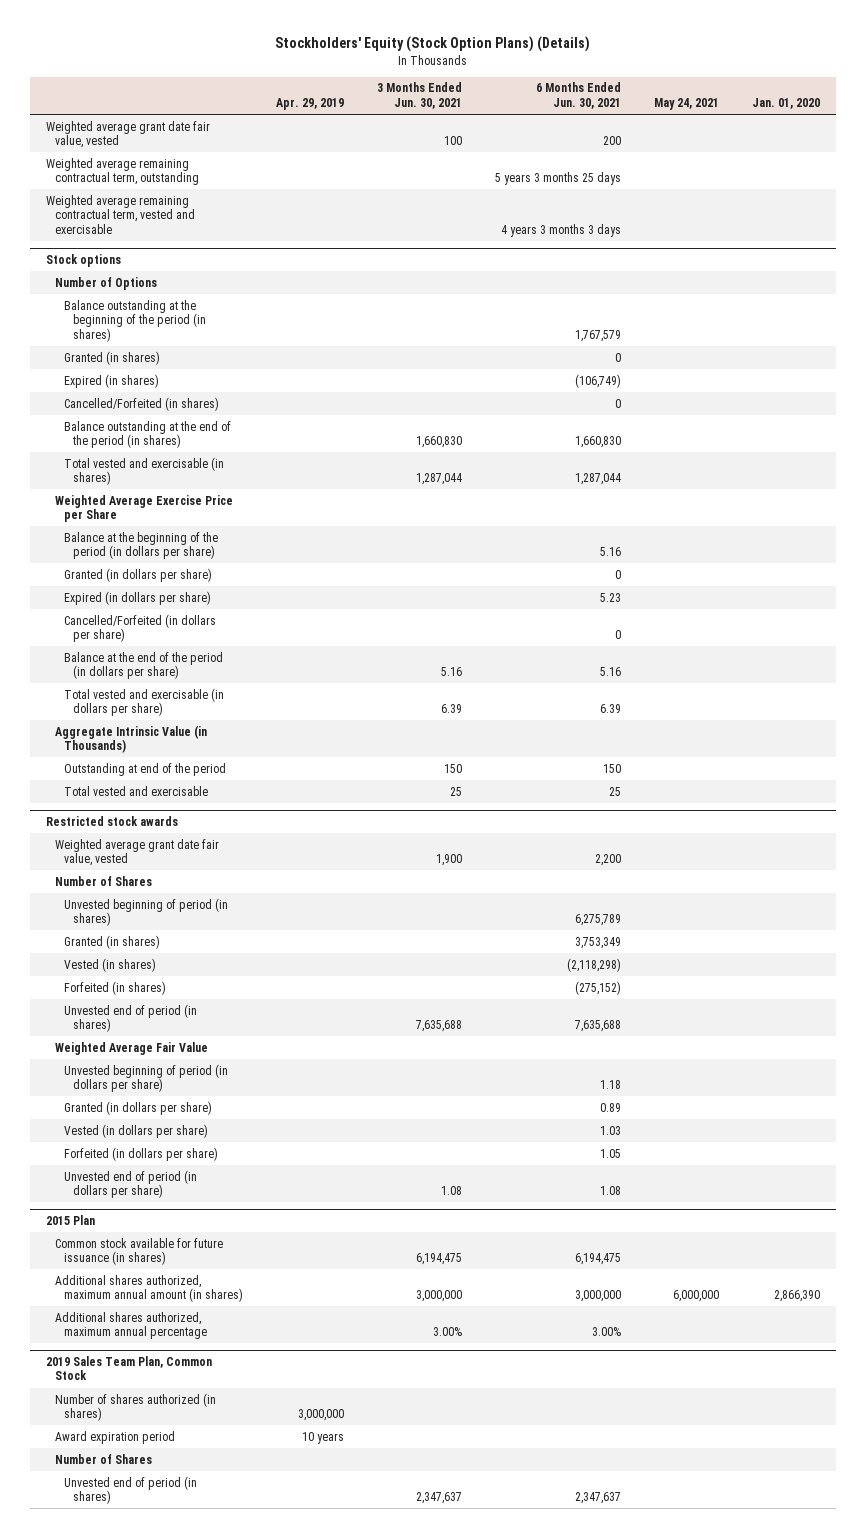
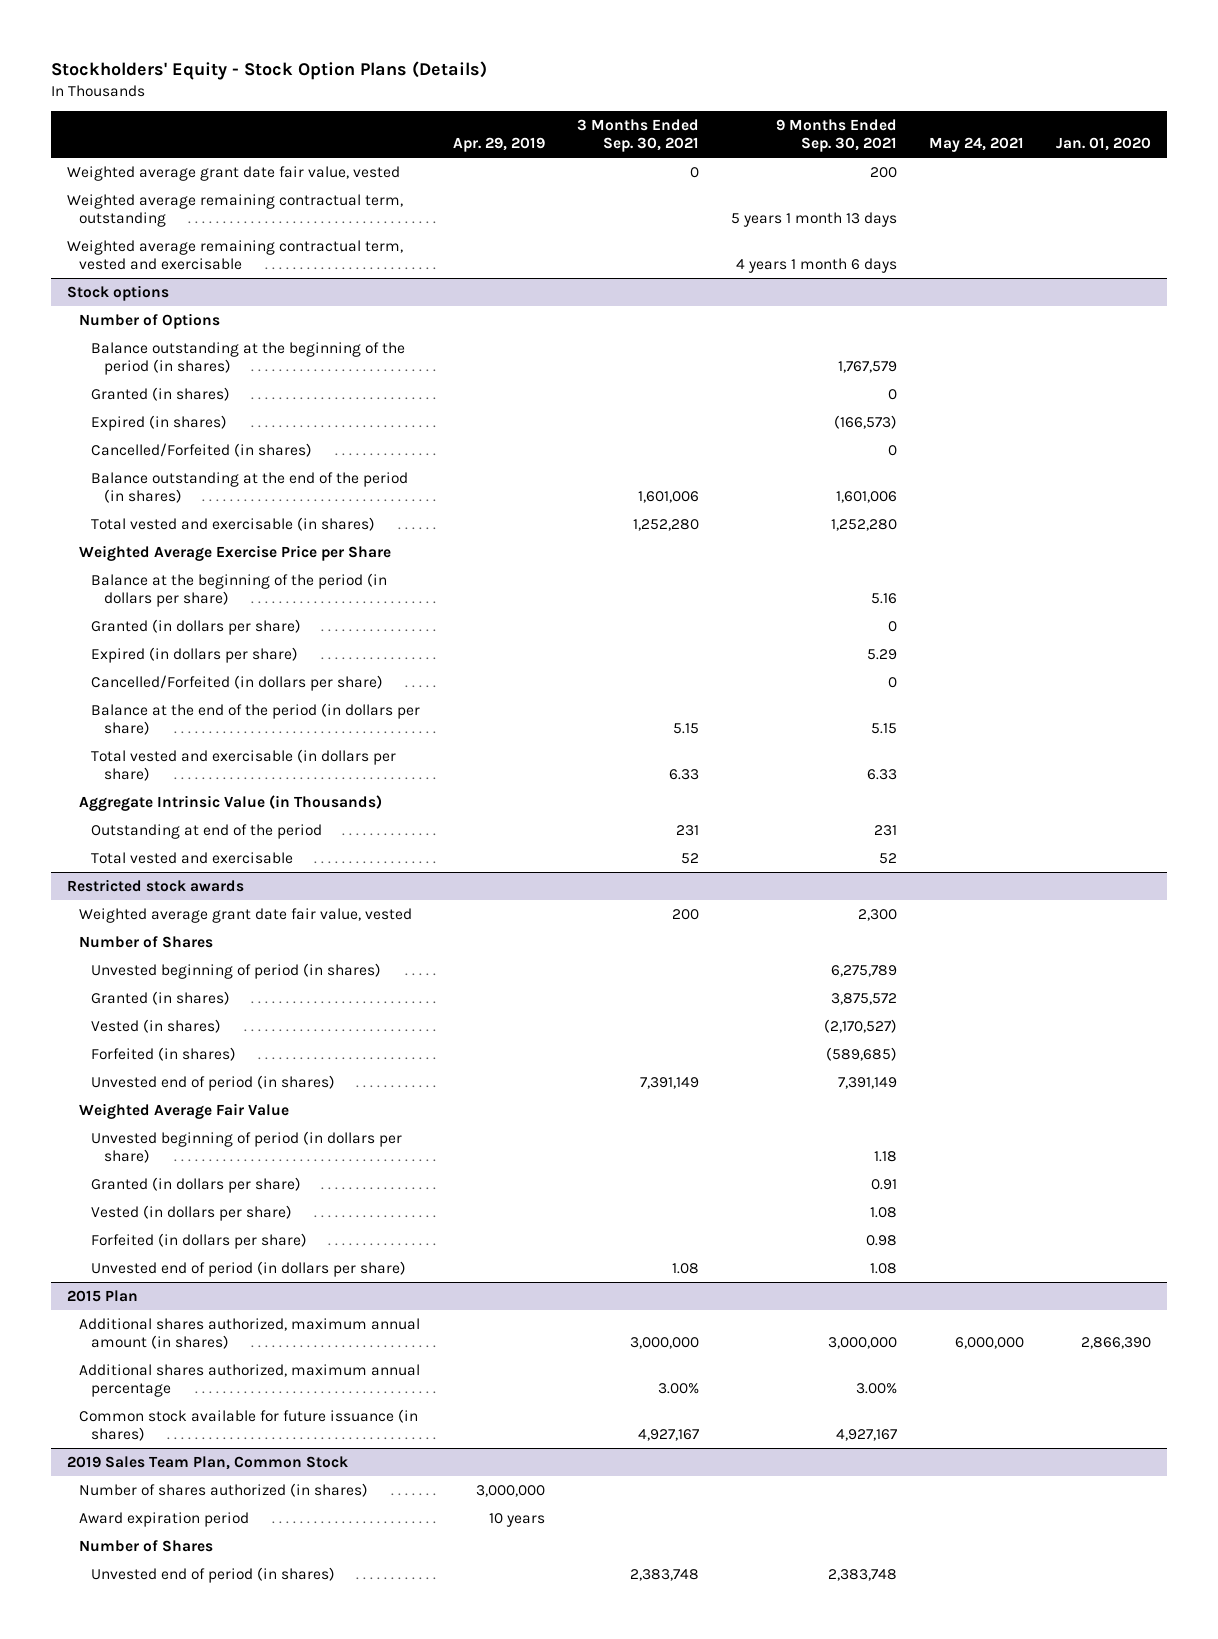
- Stockholders' Equity (Stock Option Plans) (Details)
+ Stockholders' Equity - Stock Option Plans (Details)
- | Apr. 29, 2019 | 3 Months Ended Jun. 30, 2021 | 6 Months Ended Jun. 30, 2021 | May 24, 2021 | Jan. 01, 2020
+ | Apr. 29, 2019 | 3 Months Ended Sep. 30, 2021 | 9 Months Ended Sep. 30, 2021 | May 24, 2021 | Jan. 01, 2020
@ 2015 Plan
moved down: Common stock available for future issuance (in shares) | | 4,927,167 | 4,927,167 | |

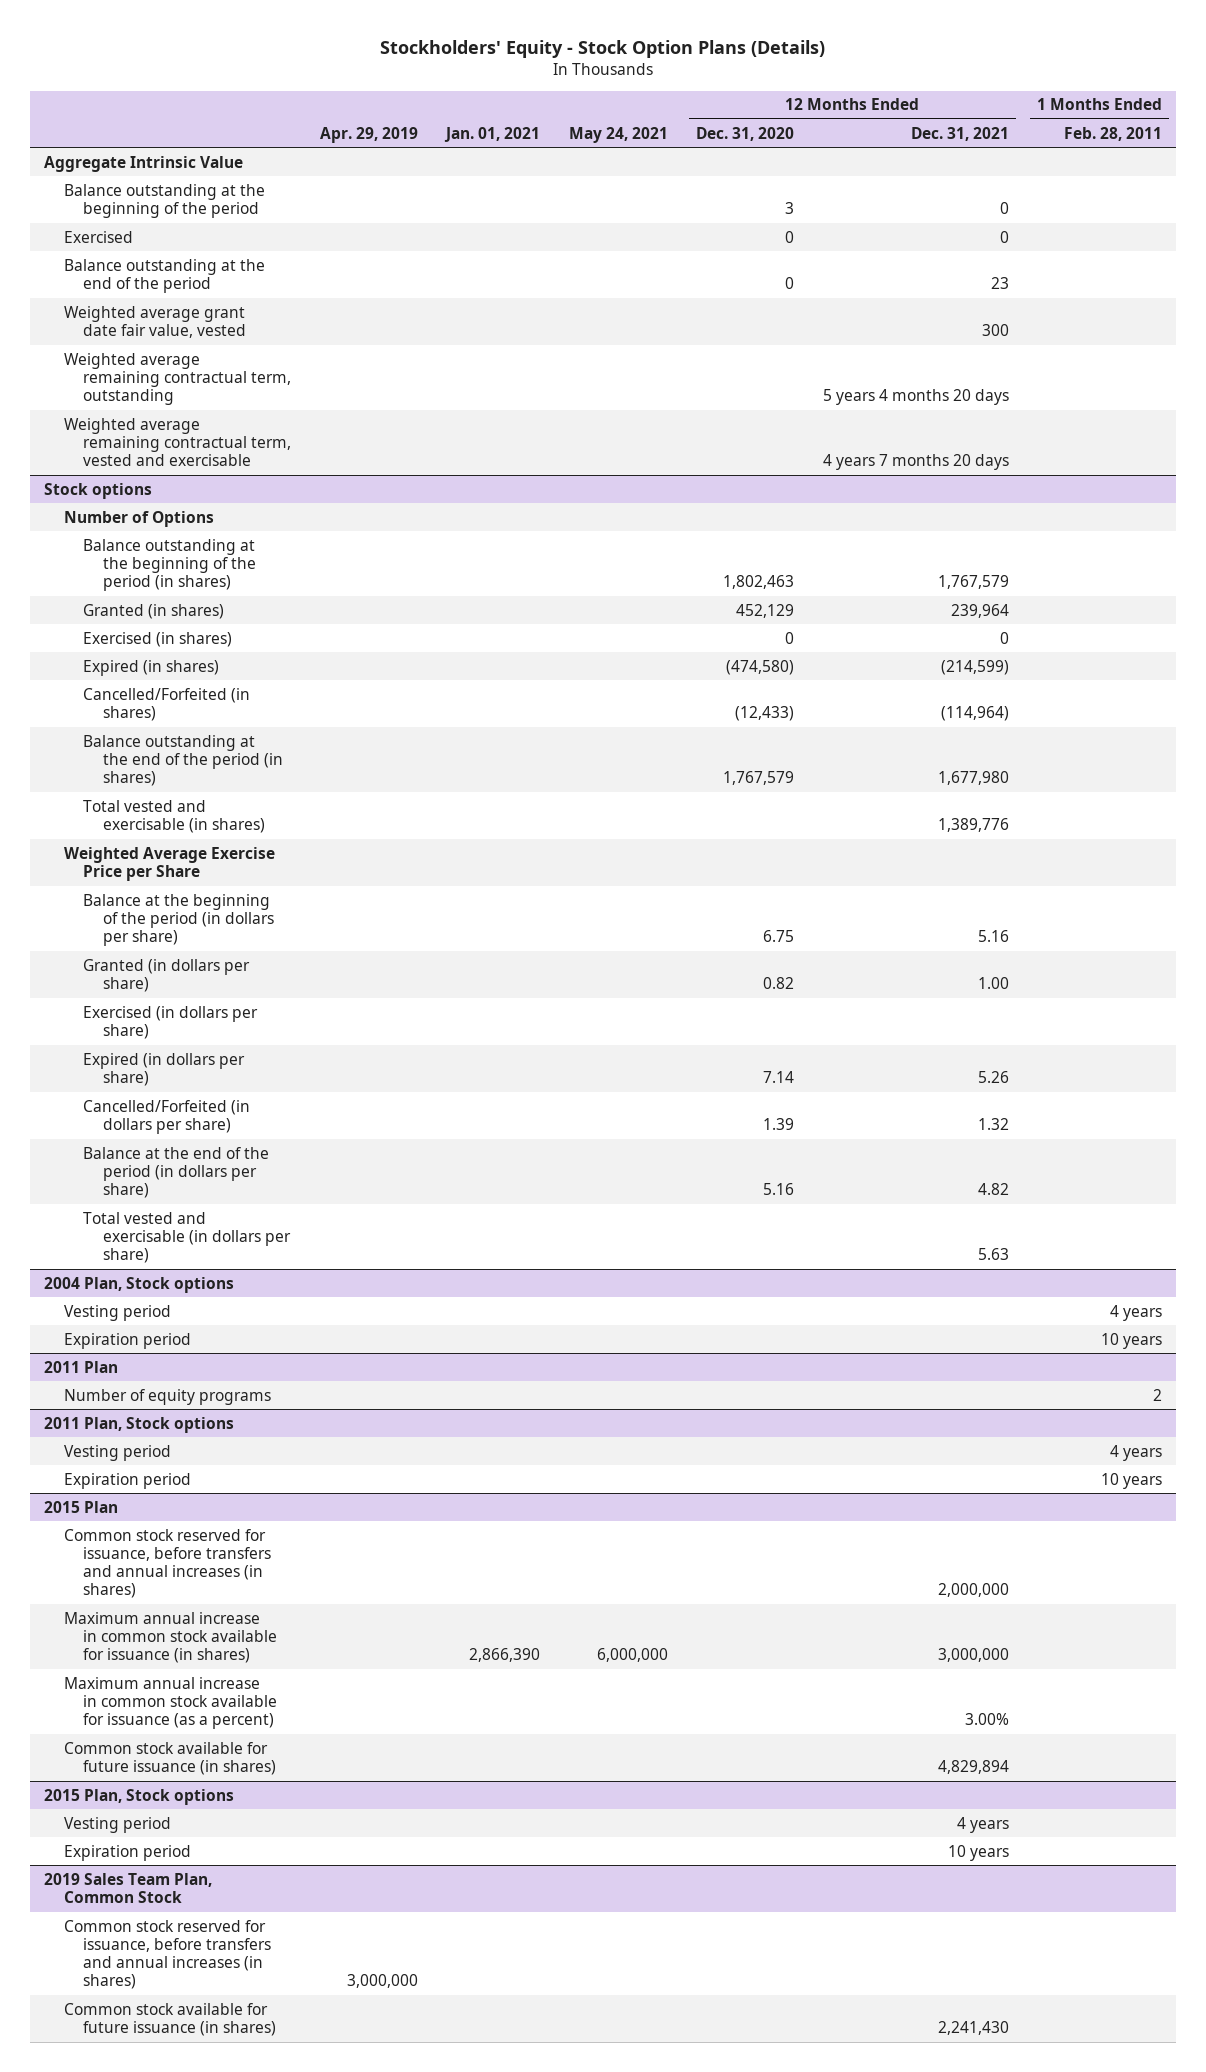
- | Apr. 29, 2019 | 3 Months Ended Sep. 30, 2021 | 9 Months Ended Sep. 30, 2021 | May 24, 2021 | Jan. 01, 2020
+ | Apr. 29, 2019 | Jan. 01, 2021 | May 24, 2021 | 12 Months Ended Dec. 31, 2020 | 12 Months Ended Dec. 31, 2021 | 1 Months Ended Feb. 28, 2011
+ Aggregate Intrinsic Value
+ Balance outstanding at the beginning of the period | | | | 3 | 0 |
+ Exercised | | | | 0 | 0 |
+ Balance outstanding at the end of the period | | | | 0 | 23 |
@ Stock options
+ Exercised (in shares) | | | | 0 | 0 |
+ Exercised (in dollars per share)
- Aggregate Intrinsic Value (in Thousands)
- Outstanding at end of the period | | 231 | 231 | |
- Total vested and exercisable | | 52 | 52 | |
- Restricted stock awards
- Weighted average grant date fair value, vested | | 200 | 2,300 | |
- Number of Shares
- Unvested beginning of period (in shares) | | | 6,275,789 | |
- Granted (in shares) | | | 3,875,572 | |
- Vested (in shares) | | | (2,170,527) | |
- Forfeited (in shares) | | | (589,685) | |
- Unvested end of period (in shares) | | 7,391,149 | 7,391,149 | |
- Weighted Average Fair Value
- Unvested beginning of period (in dollars per share) | | | 1.18 | |
- Granted (in dollars per share) | | | 0.91 | |
- Vested (in dollars per share) | | | 1.08 | |
- Forfeited (in dollars per share) | | | 0.98 | |
- Unvested end of period (in dollars per share) | | 1.08 | 1.08 | |
+ 2004 Plan, Stock options
+ Vesting period | | | | | | 4 years
+ Expiration period | | | | | | 10 years
+ 2011 Plan
+ Number of equity programs | | | | | | 2
+ 2011 Plan, Stock options
+ Vesting period | | | | | | 4 years
+ Expiration period | | | | | | 10 years
@ 2015 Plan
- Additional shares authorized, maximum annual amount (in shares) | | 3,000,000 | 3,000,000 | 6,000,000 | 2,866,390
- Additional shares authorized, maximum annual percentage | | 3.00% | 3.00% | |
+ Common stock reserved for issuance, before transfers and annual increases (in shares) | | | | | 2,000,000 |
+ Maximum annual increase in common stock available for issuance (in shares) | | 2,866,390 | 6,000,000 | | 3,000,000 |
+ Maximum annual increase in common stock available for issuance (as a percent) | | | | | 3.00% |
+ 2015 Plan, Stock options
+ Vesting period | | | | | 4 years |
+ Expiration period | | | | | 10 years |
@ 2019 Sales Team Plan, Common Stock
- Number of shares authorized (in shares) | 3,000,000 | | | |
- Award expiration period | 10 years | | | |
- Number of Shares
- Unvested end of period (in shares) | | 2,383,748 | 2,383,748 | |
+ Common stock reserved for issuance, before transfers and annual increases (in shares) | 3,000,000 | | | | |
+ Common stock available for future issuance (in shares) | | | | | 2,241,430 |

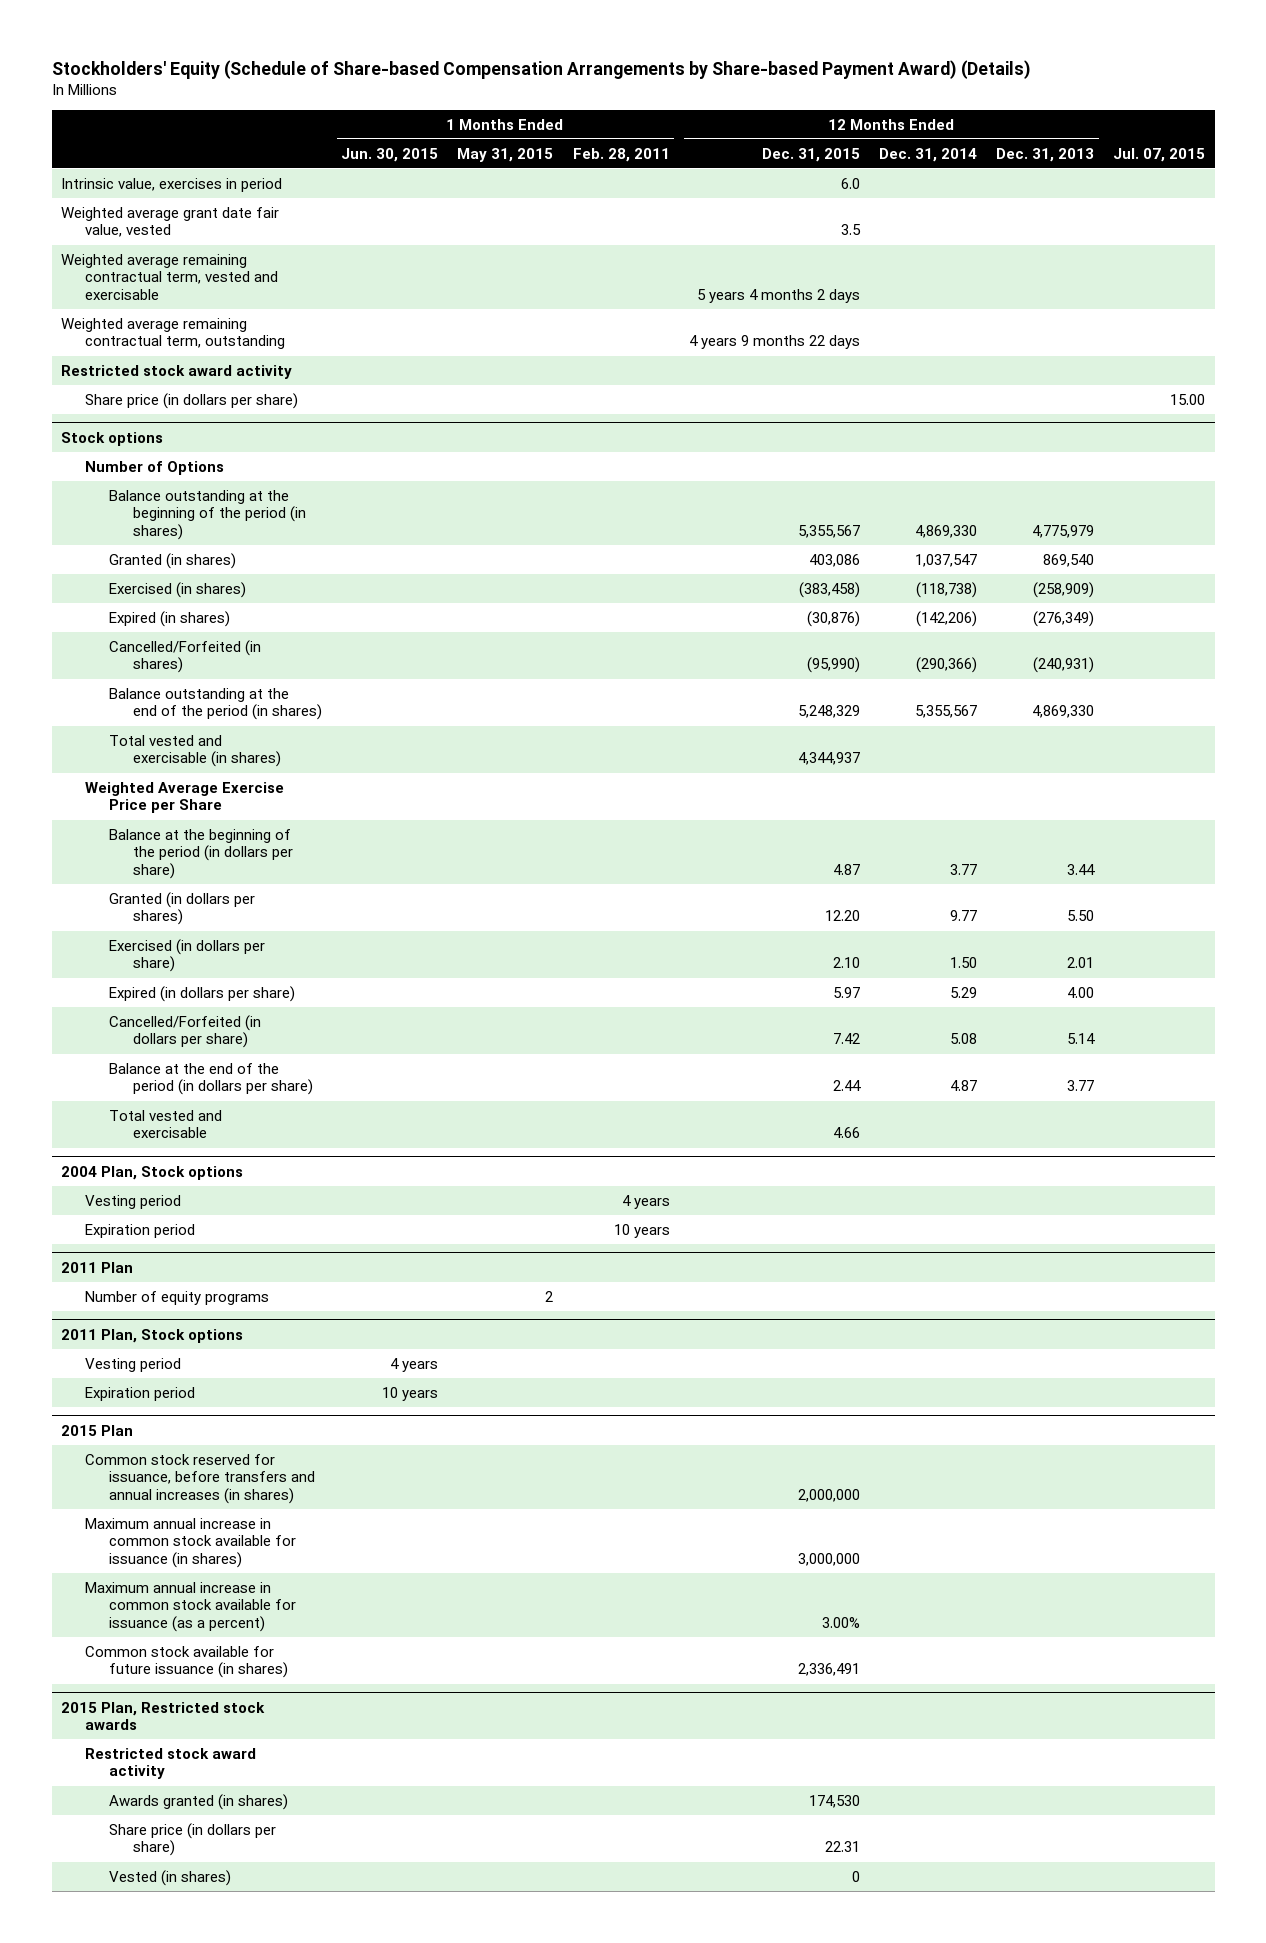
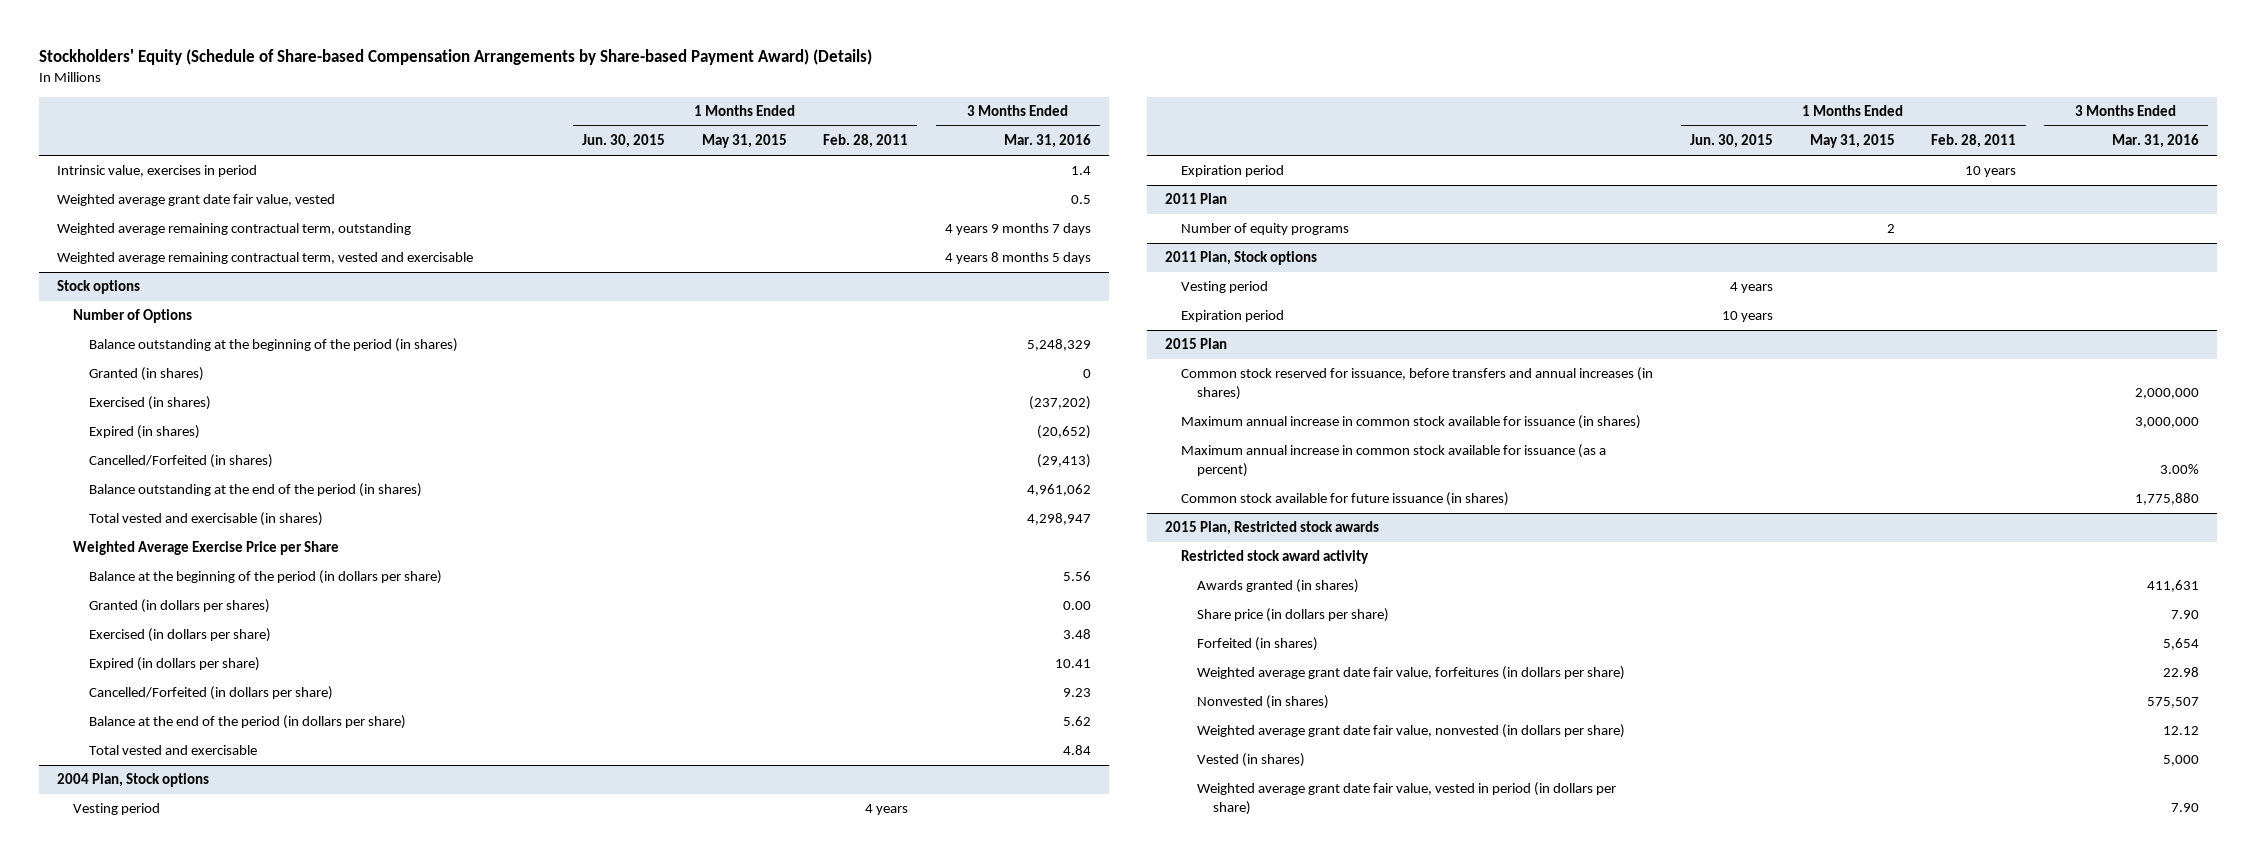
- | 1 Months Ended Jun. 30, 2015 | 1 Months Ended May 31, 2015 | 1 Months Ended Feb. 28, 2011 | 12 Months Ended Dec. 31, 2015 | 12 Months Ended Dec. 31, 2014 | 12 Months Ended Dec. 31, 2013 | Jul. 07, 2015
+ | 1 Months Ended Jun. 30, 2015 | 1 Months Ended May 31, 2015 | 1 Months Ended Feb. 28, 2011 | 3 Months Ended Mar. 31, 2016
- Restricted stock award activity
- Share price (in dollars per share) | | | | | | | 15.00
moved down: Weighted average remaining contractual term, vested and exercisable | | | | 4 years 8 months 5 days
@ 2015 Plan, Restricted stock awards
+ Forfeited (in shares) | | | | 5,654
+ Weighted average grant date fair value, forfeitures (in dollars per share) | | | | 22.98
+ Nonvested (in shares) | | | | 575,507
+ Weighted average grant date fair value, nonvested (in dollars per share) | | | | 12.12
+ Weighted average grant date fair value, vested in period (in dollars per share) | | | | 7.90

